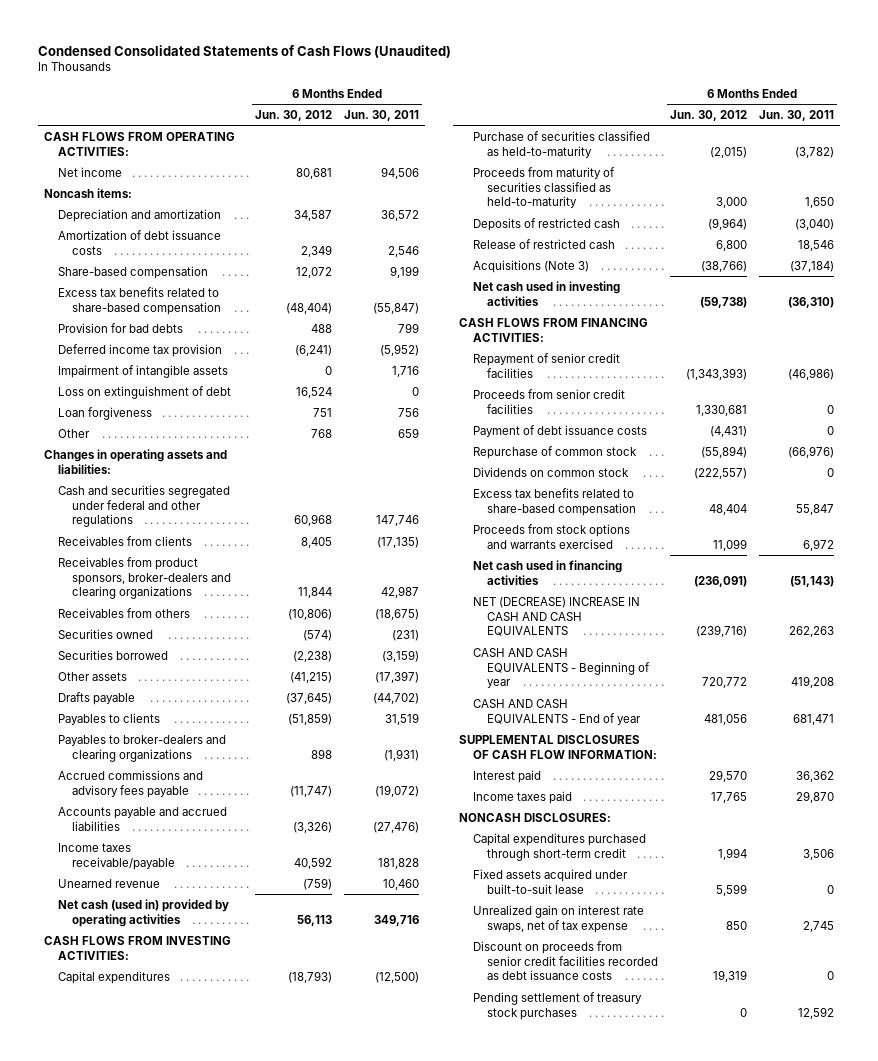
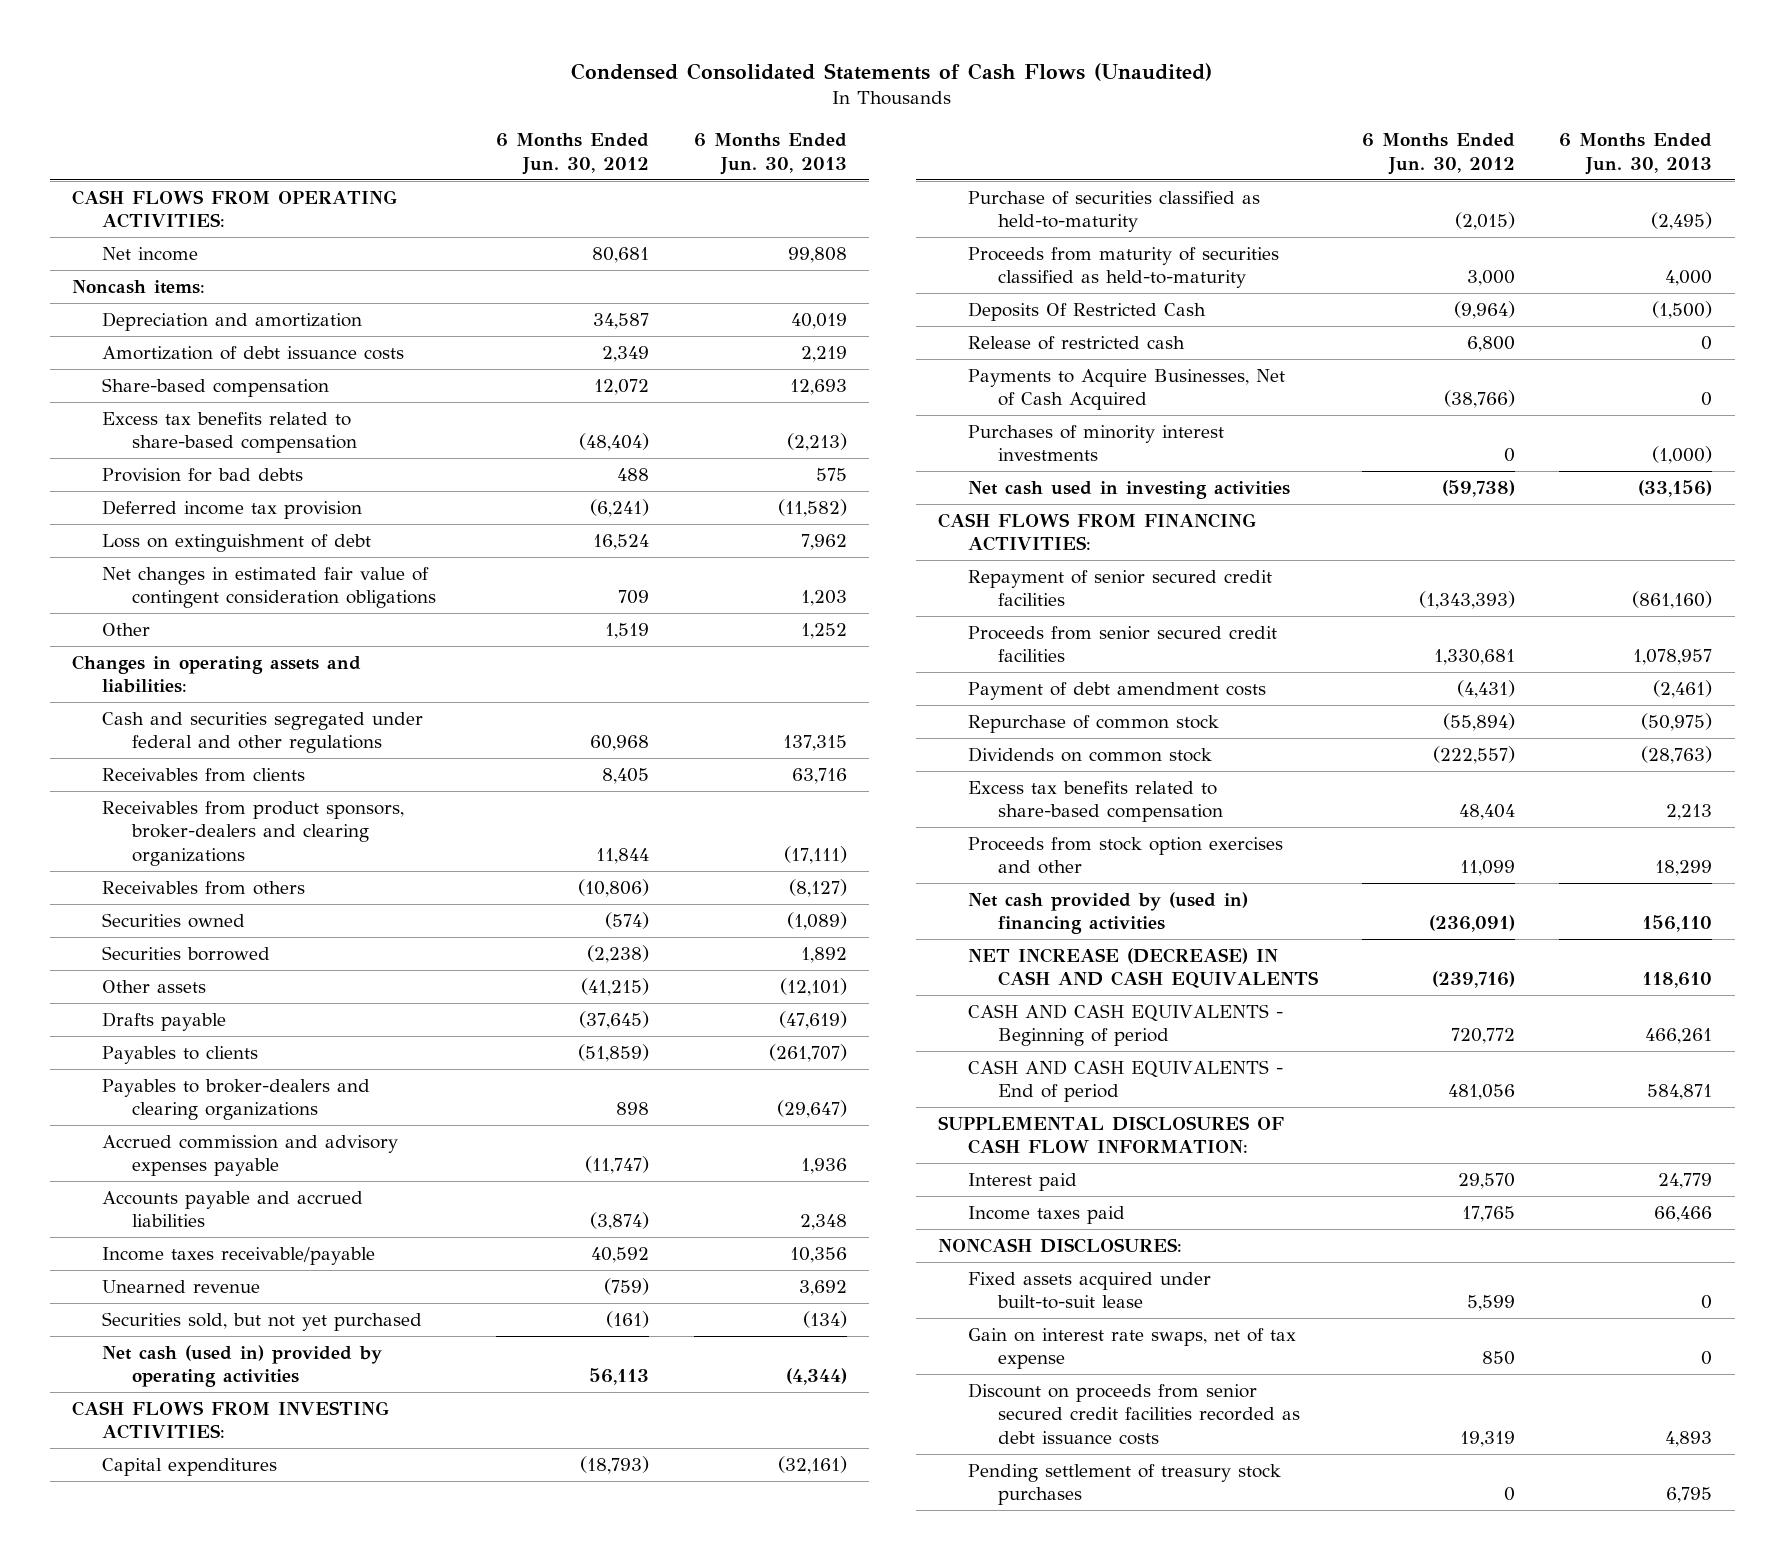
- | 6 Months Ended Jun. 30, 2012 | 6 Months Ended Jun. 30, 2011
+ | 6 Months Ended Jun. 30, 2012 | 6 Months Ended Jun. 30, 2013
- Impairment of intangible assets | 0 | 1,716
- Loan forgiveness | 751 | 756
- Other | 768 | 659
+ Net changes in estimated fair value of contingent consideration obligations | 709 | 1,203
+ Other | 1,519 | 1,252
- Accrued commissions and advisory fees payable | (11,747) | (19,072)
- Accounts payable and accrued liabilities | (3,326) | (27,476)
+ Accrued commission and advisory expenses payable | (11,747) | 1,936
+ Accounts payable and accrued liabilities | (3,874) | 2,348
+ Securities sold, but not yet purchased | (161) | (134)
- Deposits of restricted cash | (9,964) | (3,040)
+ Deposits Of Restricted Cash | (9,964) | (1,500)
- Acquisitions (Note 3) | (38,766) | (37,184)
+ Payments to Acquire Businesses, Net of Cash Acquired | (38,766) | 0
+ Purchases of minority interest investments | 0 | (1,000)
- Repayment of senior credit facilities | (1,343,393) | (46,986)
- Proceeds from senior credit facilities | 1,330,681 | 0
- Payment of debt issuance costs | (4,431) | 0
+ Repayment of senior secured credit facilities | (1,343,393) | (861,160)
+ Proceeds from senior secured credit facilities | 1,330,681 | 1,078,957
+ Payment of debt amendment costs | (4,431) | (2,461)
- Proceeds from stock options and warrants exercised | 11,099 | 6,972
- Net cash used in financing activities | (236,091) | (51,143)
- NET (DECREASE) INCREASE IN CASH AND CASH EQUIVALENTS | (239,716) | 262,263
- CASH AND CASH EQUIVALENTS - Beginning of year | 720,772 | 419,208
- CASH AND CASH EQUIVALENTS - End of year | 481,056 | 681,471
+ Proceeds from stock option exercises and other | 11,099 | 18,299
+ Net cash provided by (used in) financing activities | (236,091) | 156,110
+ NET INCREASE (DECREASE) IN CASH AND CASH EQUIVALENTS | (239,716) | 118,610
+ CASH AND CASH EQUIVALENTS - Beginning of period | 720,772 | 466,261
+ CASH AND CASH EQUIVALENTS - End of period | 481,056 | 584,871
- Capital expenditures purchased through short-term credit | 1,994 | 3,506
- Unrealized gain on interest rate swaps, net of tax expense | 850 | 2,745
- Discount on proceeds from senior credit facilities recorded as debt issuance costs | 19,319 | 0
+ Gain on interest rate swaps, net of tax expense | 850 | 0
+ Discount on proceeds from senior secured credit facilities recorded as debt issuance costs | 19,319 | 4,893

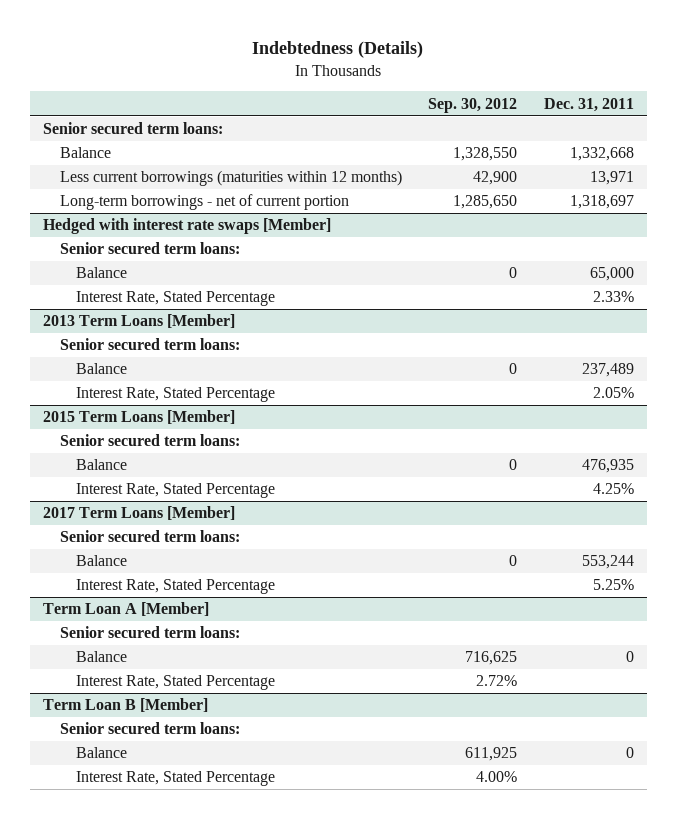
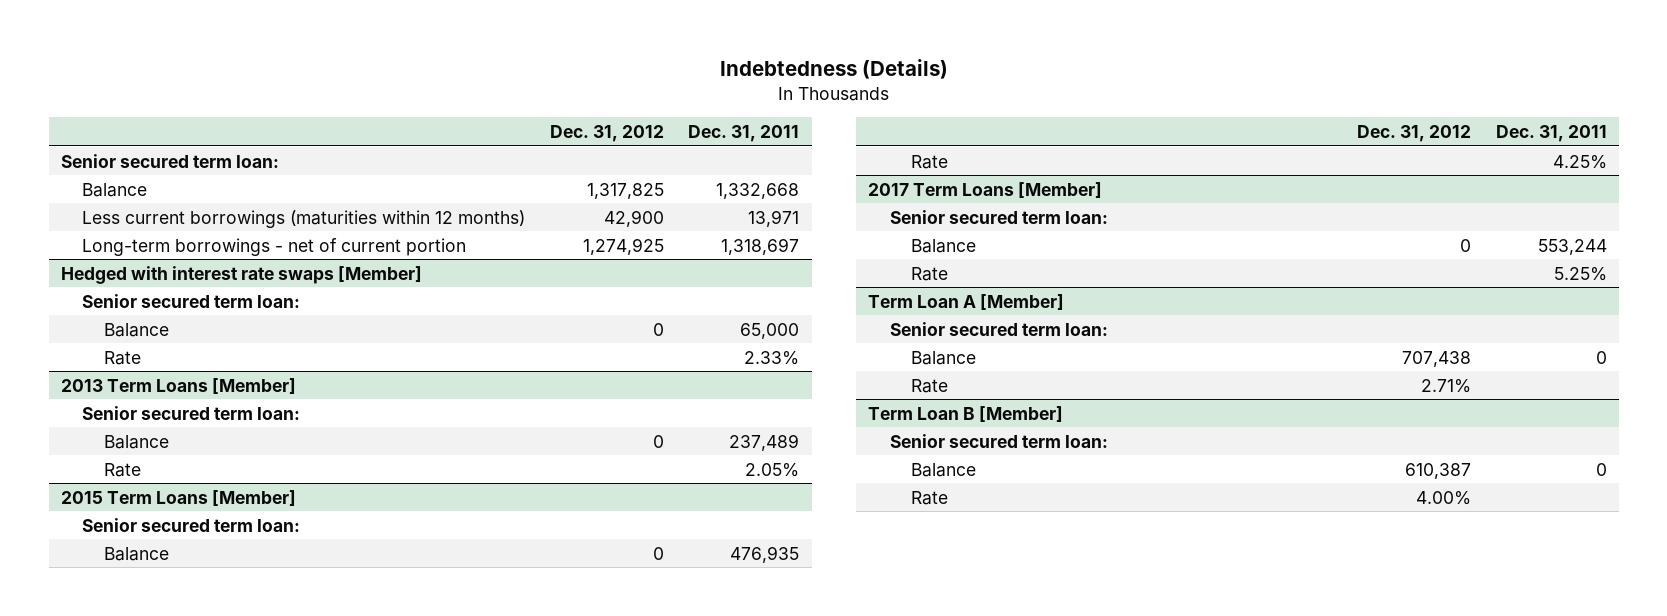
- | Sep. 30, 2012 | Dec. 31, 2011
+ | Dec. 31, 2012 | Dec. 31, 2011
- Senior secured term loans:
+ Senior secured term loan:
@ Hedged with interest rate swaps [Member]
- Senior secured term loans:
+ Senior secured term loan:
- Interest Rate, Stated Percentage | | 2.33%
+ Rate | | 2.33%
@ 2013 Term Loans [Member]
- Senior secured term loans:
+ Senior secured term loan:
- Interest Rate, Stated Percentage | | 2.05%
+ Rate | | 2.05%
@ 2015 Term Loans [Member]
- Senior secured term loans:
+ Senior secured term loan:
- Interest Rate, Stated Percentage | | 4.25%
+ Rate | | 4.25%
@ 2017 Term Loans [Member]
- Senior secured term loans:
+ Senior secured term loan:
- Interest Rate, Stated Percentage | | 5.25%
+ Rate | | 5.25%
@ Term Loan A [Member]
- Senior secured term loans:
+ Senior secured term loan:
- Interest Rate, Stated Percentage | 2.72% |
+ Rate | 2.71% |
@ Term Loan B [Member]
- Senior secured term loans:
+ Senior secured term loan:
- Interest Rate, Stated Percentage | 4.00% |
+ Rate | 4.00% |

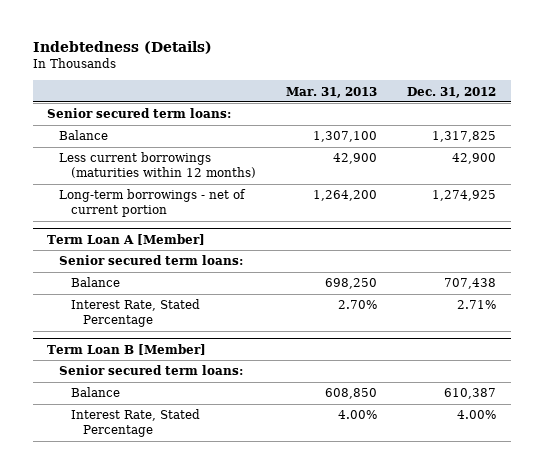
- | Dec. 31, 2012 | Dec. 31, 2011
+ | Mar. 31, 2013 | Dec. 31, 2012
- Senior secured term loan:
+ Senior secured term loans:
- Hedged with interest rate swaps [Member]
- Senior secured term loan:
- Balance | 0 | 65,000
- Rate | | 2.33%
- 2013 Term Loans [Member]
- Senior secured term loan:
- Balance | 0 | 237,489
- Rate | | 2.05%
- 2015 Term Loans [Member]
- Senior secured term loan:
- Balance | 0 | 476,935
- Rate | | 4.25%
- 2017 Term Loans [Member]
- Senior secured term loan:
- Balance | 0 | 553,244
- Rate | | 5.25%
@ Term Loan A [Member]
- Senior secured term loan:
+ Senior secured term loans:
- Rate | 2.71% |
+ Interest Rate, Stated Percentage | 2.70% | 2.71%
@ Term Loan B [Member]
- Senior secured term loan:
+ Senior secured term loans:
- Rate | 4.00% |
+ Interest Rate, Stated Percentage | 4.00% | 4.00%

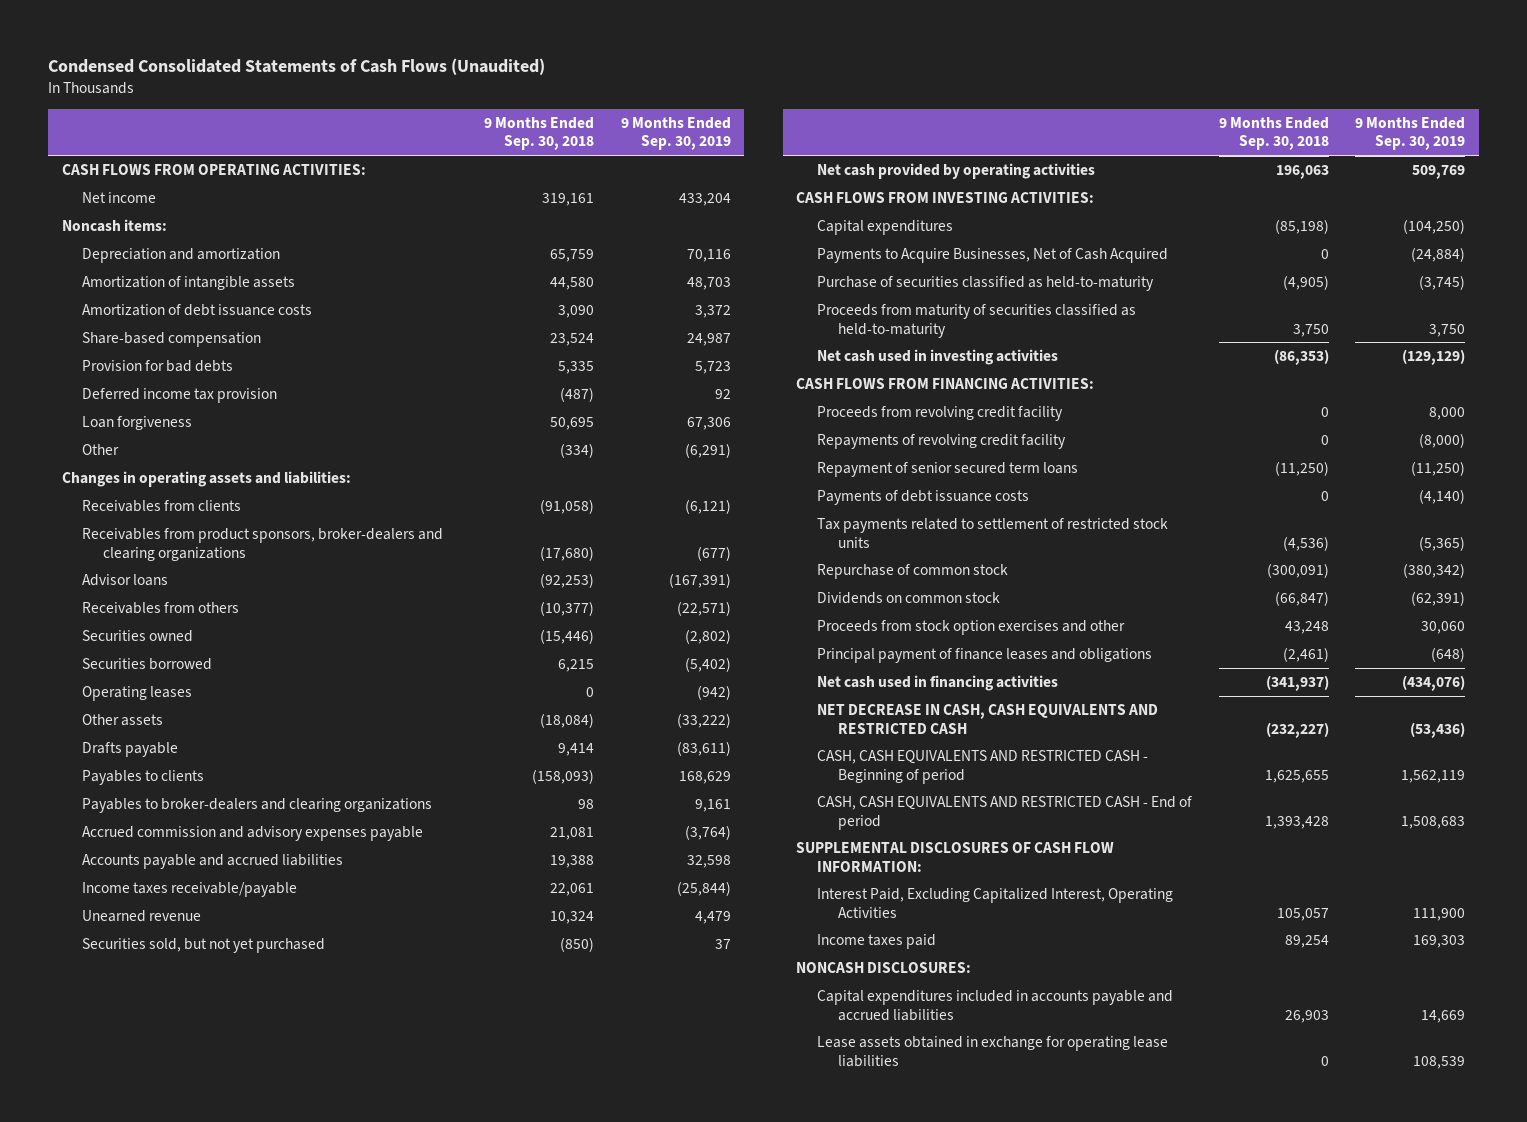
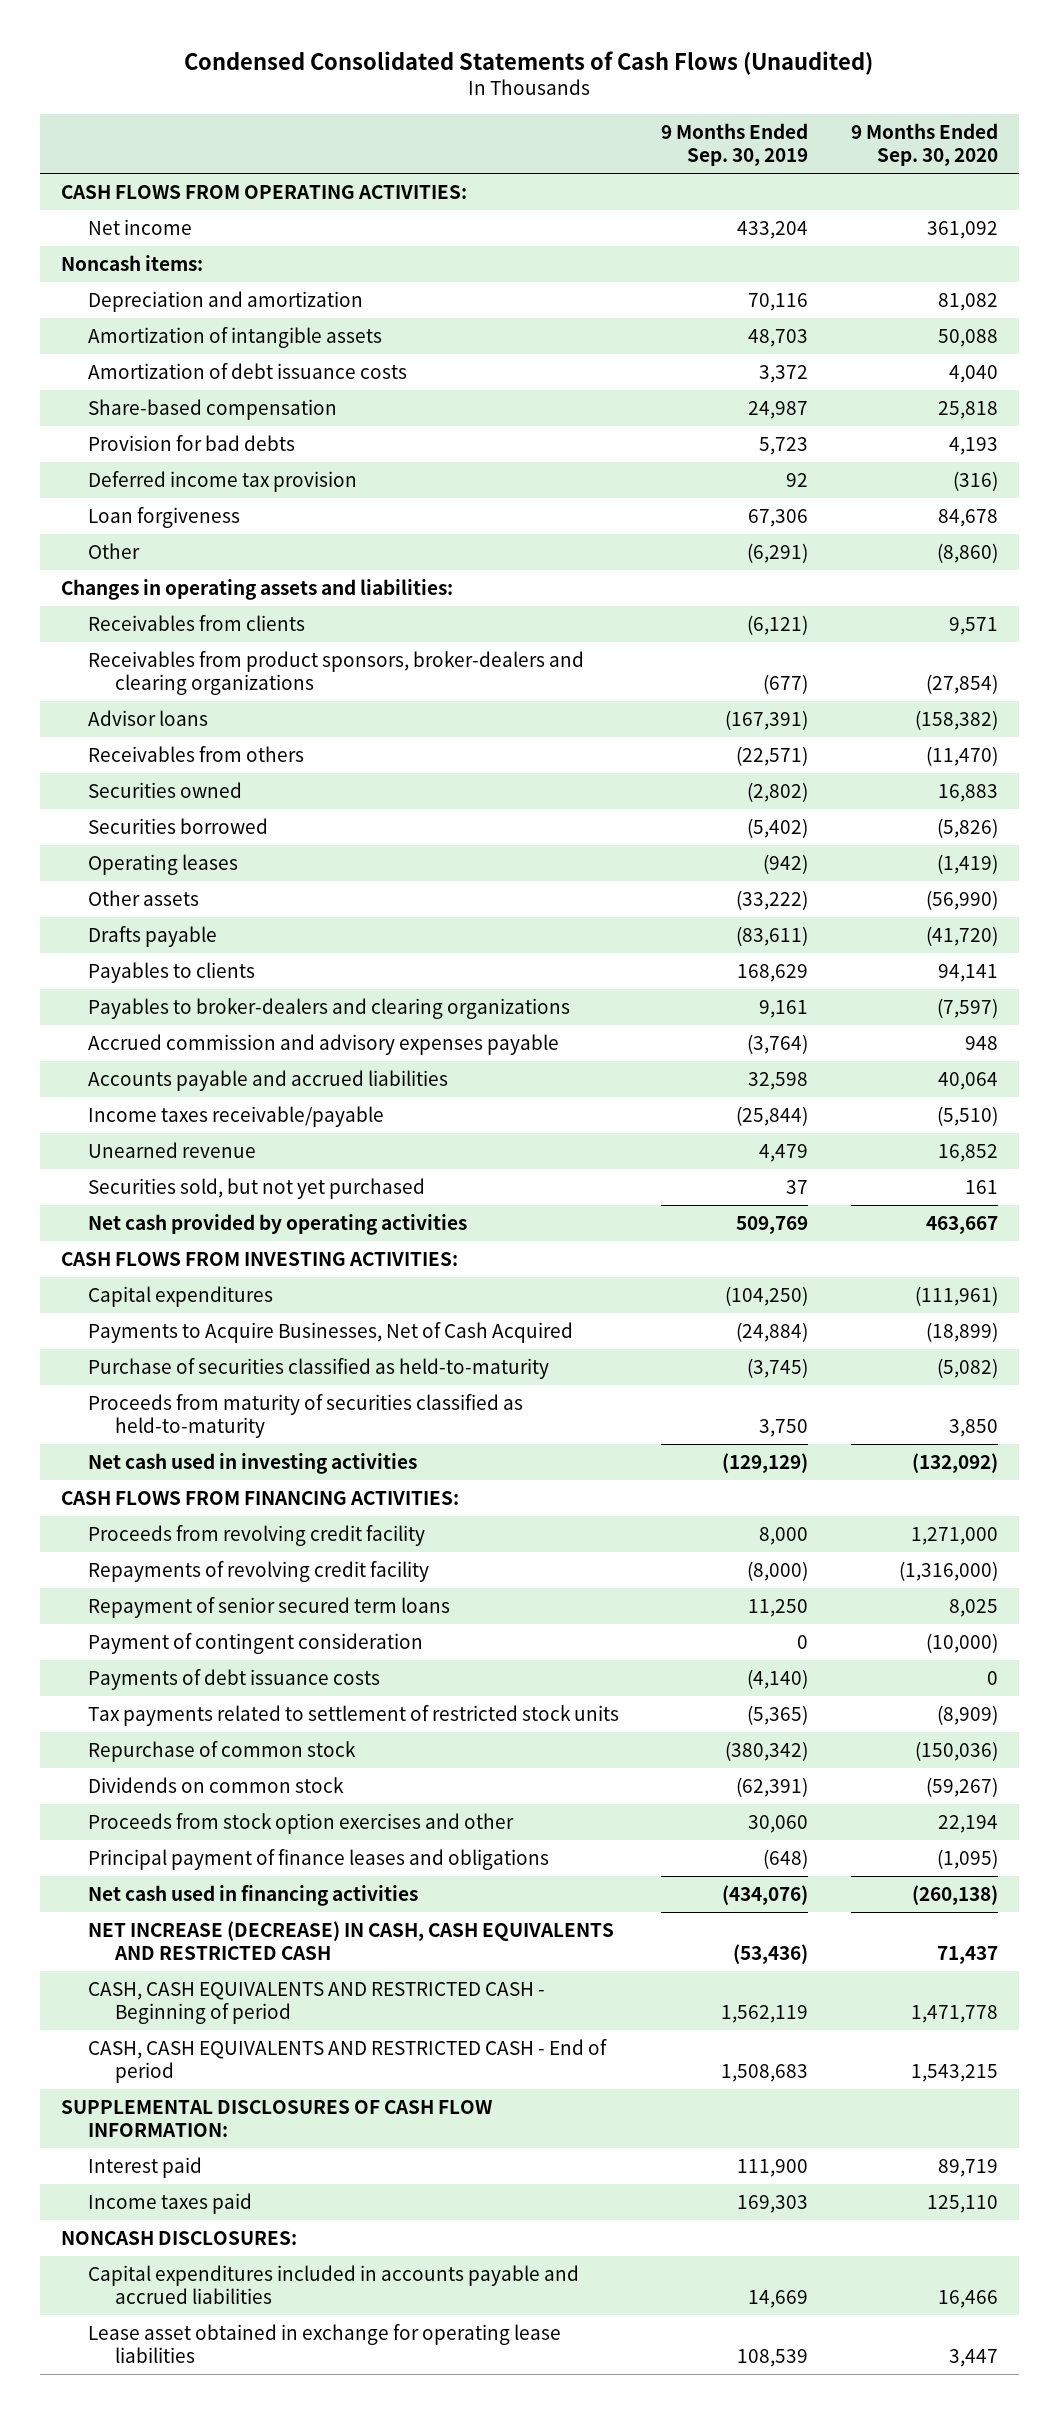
- | 9 Months Ended Sep. 30, 2018 | 9 Months Ended Sep. 30, 2019
+ | 9 Months Ended Sep. 30, 2019 | 9 Months Ended Sep. 30, 2020
- Repayment of senior secured term loans | (11,250) | (11,250)
+ Repayment of senior secured term loans | 11,250 | 8,025
+ Payment of contingent consideration | 0 | (10,000)
- NET DECREASE IN CASH, CASH EQUIVALENTS AND RESTRICTED CASH | (232,227) | (53,436)
+ NET INCREASE (DECREASE) IN CASH, CASH EQUIVALENTS AND RESTRICTED CASH | (53,436) | 71,437
- Interest Paid, Excluding Capitalized Interest, Operating Activities | 105,057 | 111,900
+ Interest paid | 111,900 | 89,719
- Lease assets obtained in exchange for operating lease liabilities | 0 | 108,539
+ Lease asset obtained in exchange for operating lease liabilities | 108,539 | 3,447

